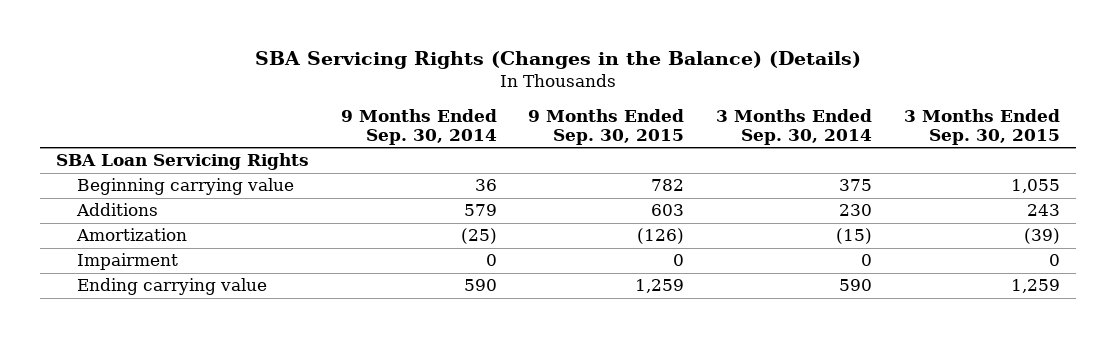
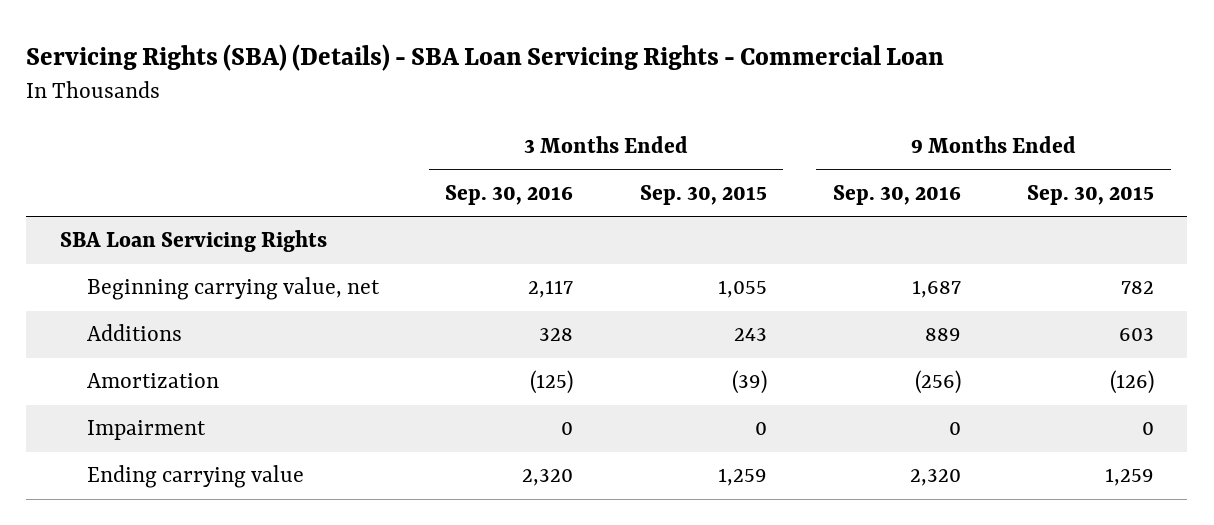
- SBA Servicing Rights (Changes in the Balance) (Details)
+ Servicing Rights (SBA) (Details) - SBA Loan Servicing Rights - Commercial Loan
- | 9 Months Ended Sep. 30, 2014 | 9 Months Ended Sep. 30, 2015 | 3 Months Ended Sep. 30, 2014 | 3 Months Ended Sep. 30, 2015
+ | 3 Months Ended Sep. 30, 2016 | 3 Months Ended Sep. 30, 2015 | 9 Months Ended Sep. 30, 2016 | 9 Months Ended Sep. 30, 2015
- Beginning carrying value | 36 | 782 | 375 | 1,055
+ Beginning carrying value, net | 2,117 | 1,055 | 1,687 | 782

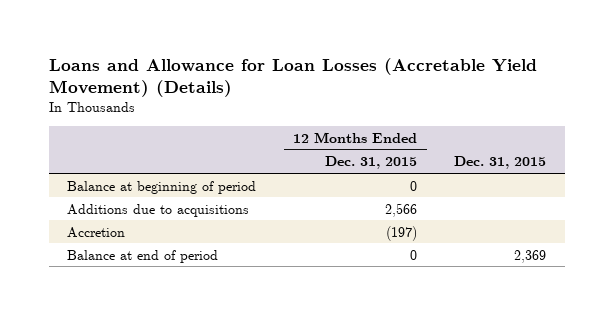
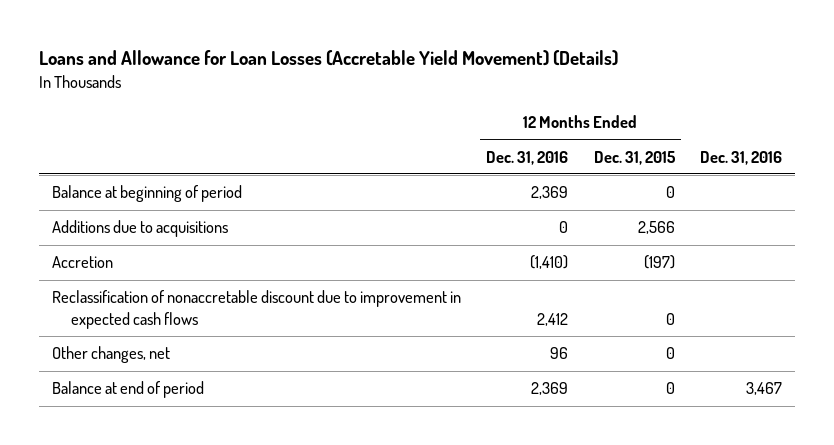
- | 12 Months Ended Dec. 31, 2015 | Dec. 31, 2015
+ | 12 Months Ended Dec. 31, 2016 | 12 Months Ended Dec. 31, 2015 | Dec. 31, 2016
+ Reclassification of nonaccretable discount due to improvement in expected cash flows | 2,412 | 0 |
+ Other changes, net | 96 | 0 |

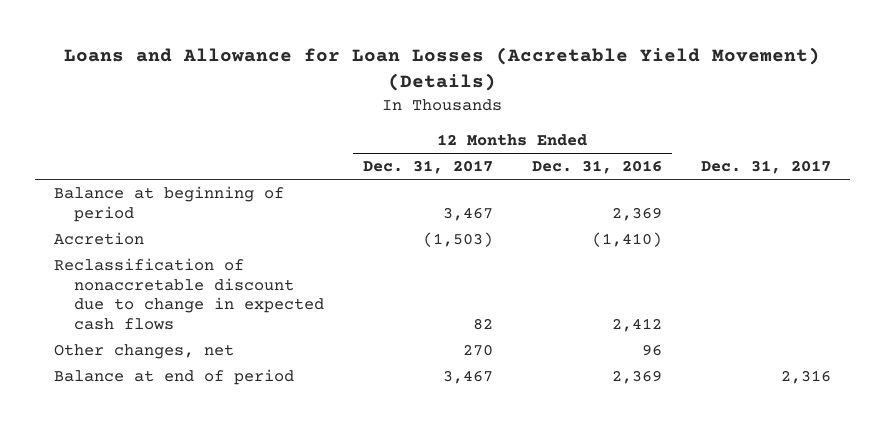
- | 12 Months Ended Dec. 31, 2016 | 12 Months Ended Dec. 31, 2015 | Dec. 31, 2016
+ | 12 Months Ended Dec. 31, 2017 | 12 Months Ended Dec. 31, 2016 | Dec. 31, 2017
- Additions due to acquisitions | 0 | 2,566 |
- Reclassification of nonaccretable discount due to improvement in expected cash flows | 2,412 | 0 |
+ Reclassification of nonaccretable discount due to change in expected cash flows | 82 | 2,412 |

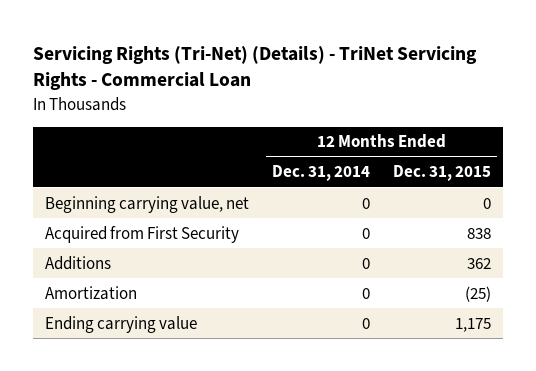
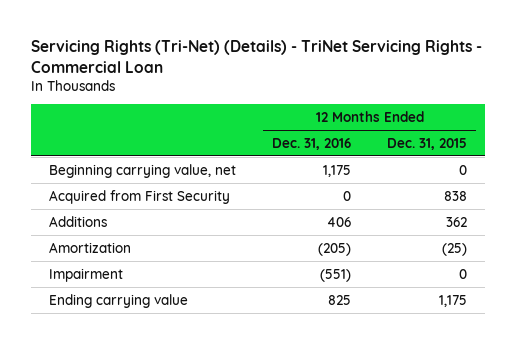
- | 12 Months Ended Dec. 31, 2014 | 12 Months Ended Dec. 31, 2015
+ | 12 Months Ended Dec. 31, 2016 | 12 Months Ended Dec. 31, 2015
+ Impairment | (551) | 0

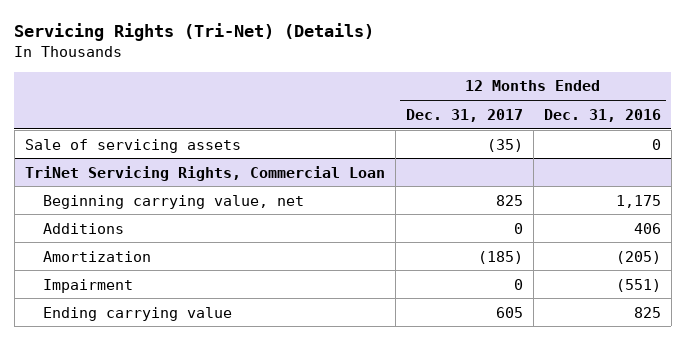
- Servicing Rights (Tri-Net) (Details) - TriNet Servicing Rights - Commercial Loan
+ Servicing Rights (Tri-Net) (Details)
- | 12 Months Ended Dec. 31, 2016 | 12 Months Ended Dec. 31, 2015
+ | 12 Months Ended Dec. 31, 2017 | 12 Months Ended Dec. 31, 2016
+ Sale of servicing assets | (35) | 0
+ TriNet Servicing Rights, Commercial Loan
- Acquired from First Security | 0 | 838

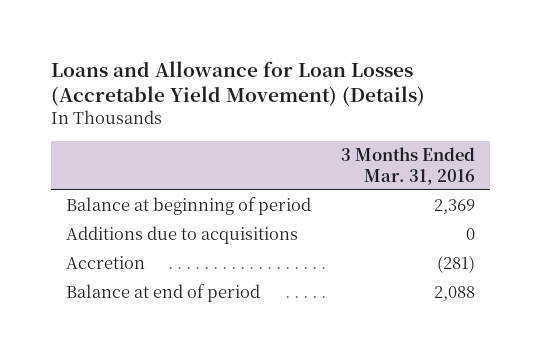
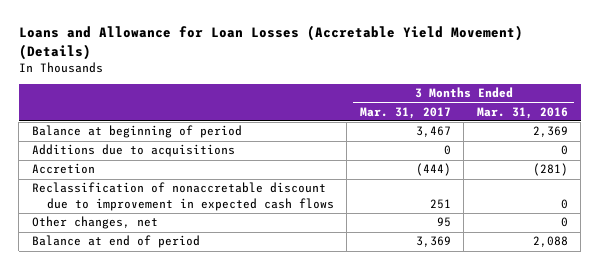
- | 3 Months Ended Mar. 31, 2016
+ | 3 Months Ended Mar. 31, 2017 | 3 Months Ended Mar. 31, 2016
+ Reclassification of nonaccretable discount due to improvement in expected cash flows | 251 | 0
+ Other changes, net | 95 | 0

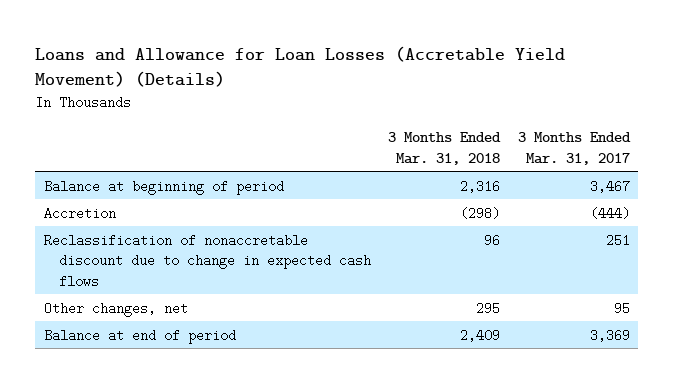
- | 3 Months Ended Mar. 31, 2017 | 3 Months Ended Mar. 31, 2016
+ | 3 Months Ended Mar. 31, 2018 | 3 Months Ended Mar. 31, 2017
- Additions due to acquisitions | 0 | 0
- Reclassification of nonaccretable discount due to improvement in expected cash flows | 251 | 0
+ Reclassification of nonaccretable discount due to change in expected cash flows | 96 | 251

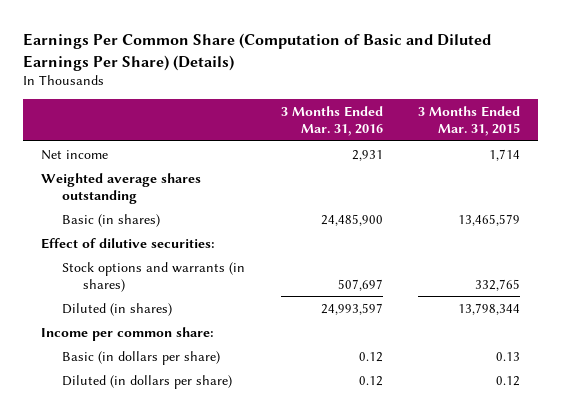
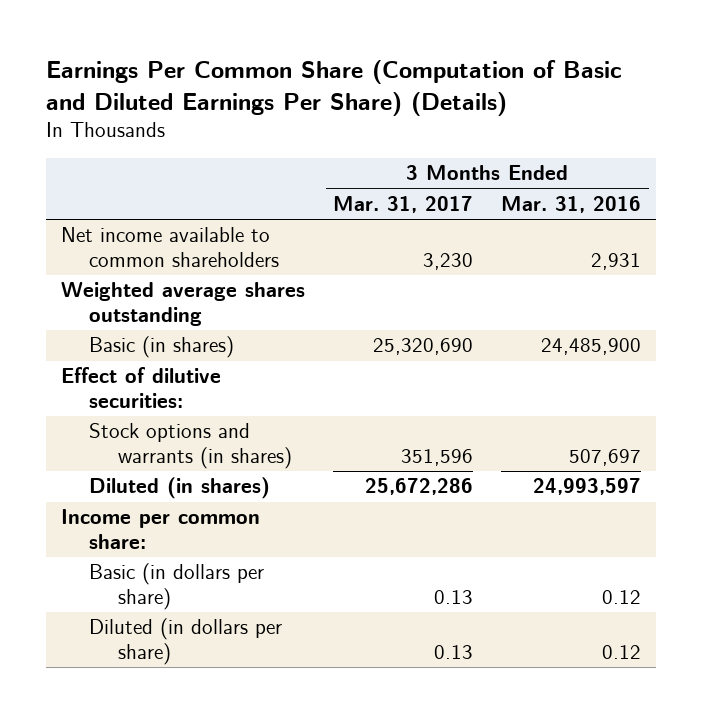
- | 3 Months Ended Mar. 31, 2016 | 3 Months Ended Mar. 31, 2015
+ | 3 Months Ended Mar. 31, 2017 | 3 Months Ended Mar. 31, 2016
- Net income | 2,931 | 1,714
+ Net income available to common shareholders | 3,230 | 2,931

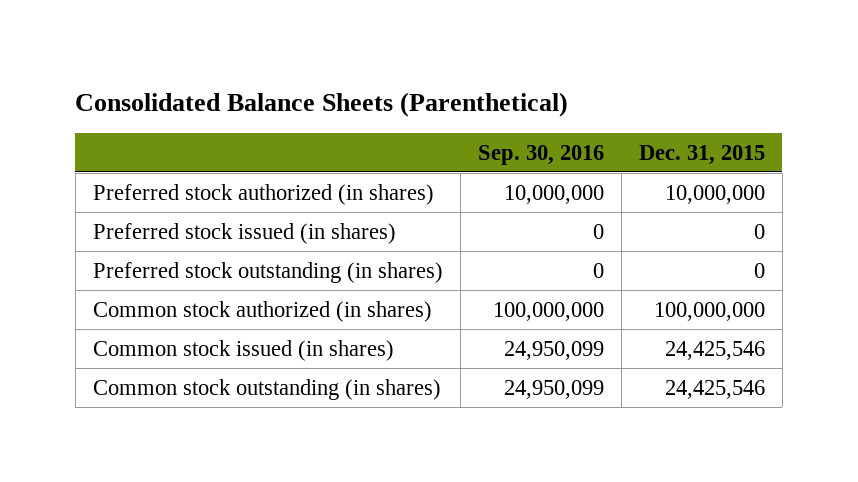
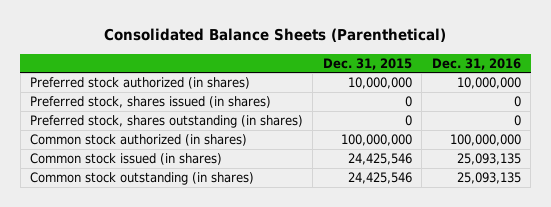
- | Sep. 30, 2016 | Dec. 31, 2015
+ | Dec. 31, 2015 | Dec. 31, 2016
- Preferred stock issued (in shares) | 0 | 0
- Preferred stock outstanding (in shares) | 0 | 0
+ Preferred stock, shares issued (in shares) | 0 | 0
+ Preferred stock, shares outstanding (in shares) | 0 | 0

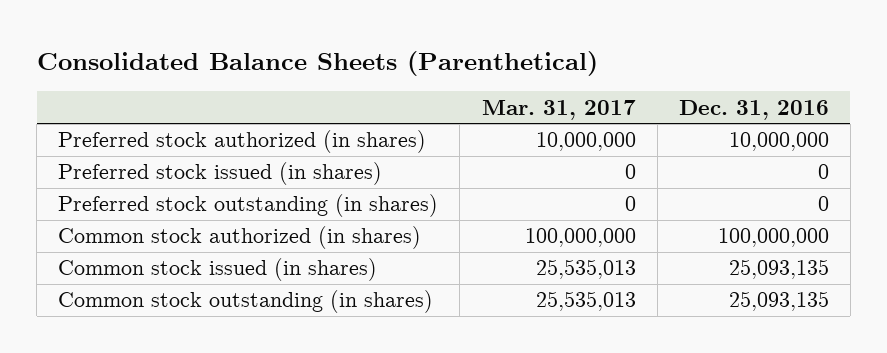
- | Dec. 31, 2015 | Dec. 31, 2016
+ | Mar. 31, 2017 | Dec. 31, 2016
- Preferred stock, shares issued (in shares) | 0 | 0
- Preferred stock, shares outstanding (in shares) | 0 | 0
+ Preferred stock issued (in shares) | 0 | 0
+ Preferred stock outstanding (in shares) | 0 | 0

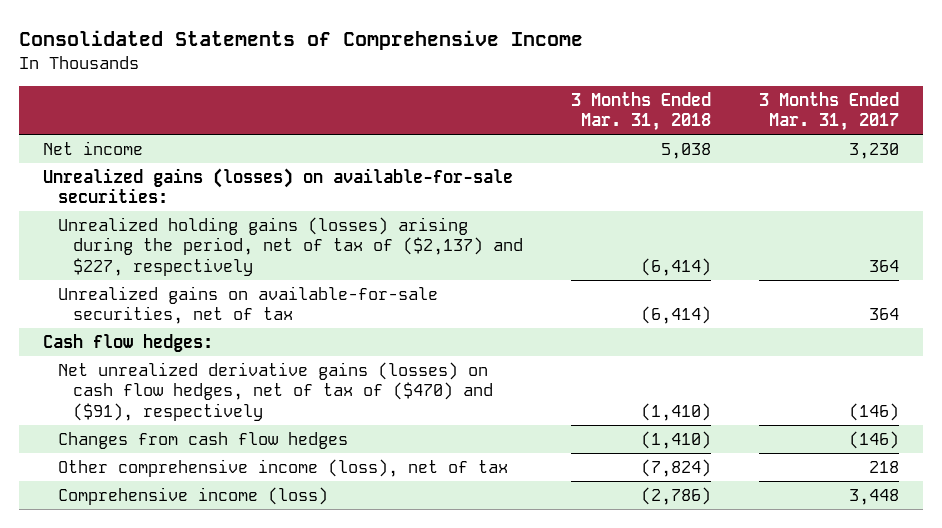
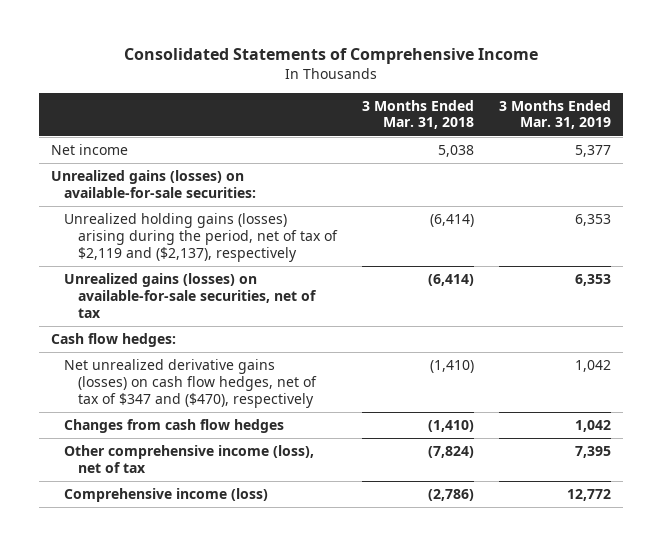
- | 3 Months Ended Mar. 31, 2018 | 3 Months Ended Mar. 31, 2017
+ | 3 Months Ended Mar. 31, 2018 | 3 Months Ended Mar. 31, 2019
- Unrealized holding gains (losses) arising during the period, net of tax of ($2,137) and $227, respectively | (6,414) | 364
- Unrealized gains on available-for-sale securities, net of tax | (6,414) | 364
+ Unrealized holding gains (losses) arising during the period, net of tax of $2,119 and ($2,137), respectively | (6,414) | 6,353
+ Unrealized gains (losses) on available-for-sale securities, net of tax | (6,414) | 6,353
- Net unrealized derivative gains (losses) on cash flow hedges, net of tax of ($470) and ($91), respectively | (1,410) | (146)
+ Net unrealized derivative gains (losses) on cash flow hedges, net of tax of $347 and ($470), respectively | (1,410) | 1,042

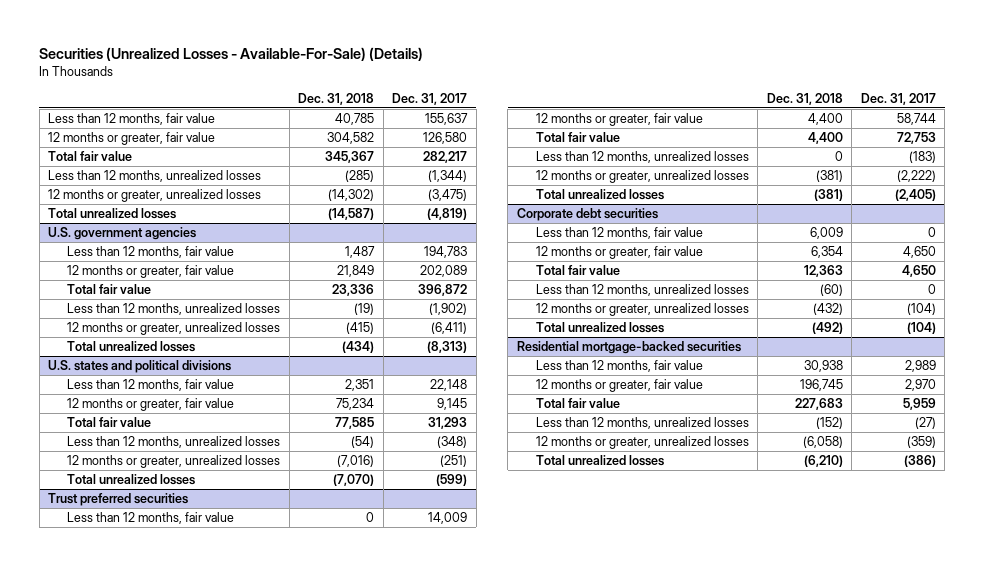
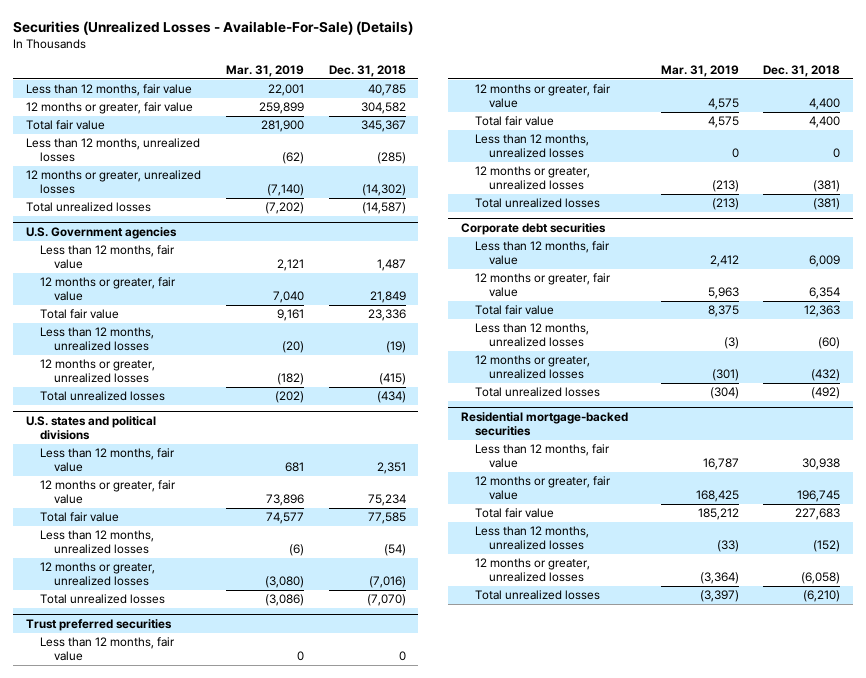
- | Dec. 31, 2018 | Dec. 31, 2017
+ | Mar. 31, 2019 | Dec. 31, 2018
- U.S. government agencies
+ U.S. Government agencies

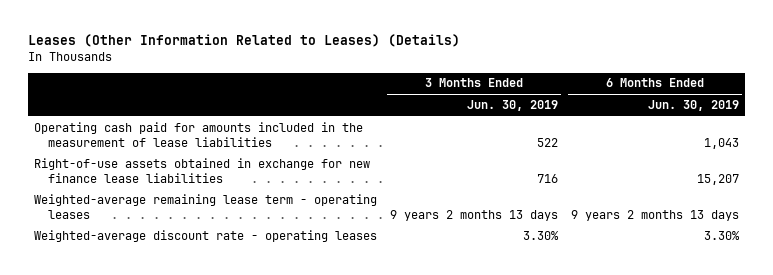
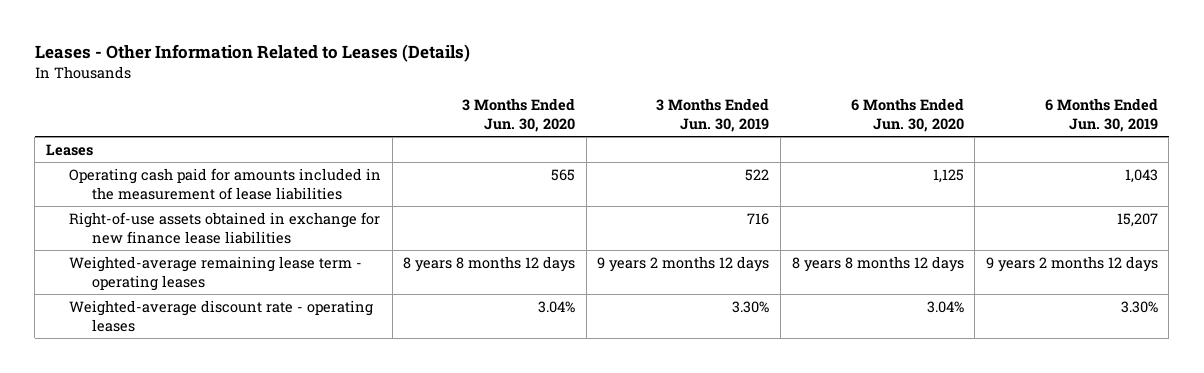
- Leases (Other Information Related to Leases) (Details)
+ Leases - Other Information Related to Leases (Details)
- | 3 Months Ended Jun. 30, 2019 | 6 Months Ended Jun. 30, 2019
+ | 3 Months Ended Jun. 30, 2020 | 3 Months Ended Jun. 30, 2019 | 6 Months Ended Jun. 30, 2020 | 6 Months Ended Jun. 30, 2019
+ Leases
- Weighted-average remaining lease term - operating leases | 9 years 2 months 13 days | 9 years 2 months 13 days
+ Weighted-average remaining lease term - operating leases | 8 years 8 months 12 days | 9 years 2 months 12 days | 8 years 8 months 12 days | 9 years 2 months 12 days

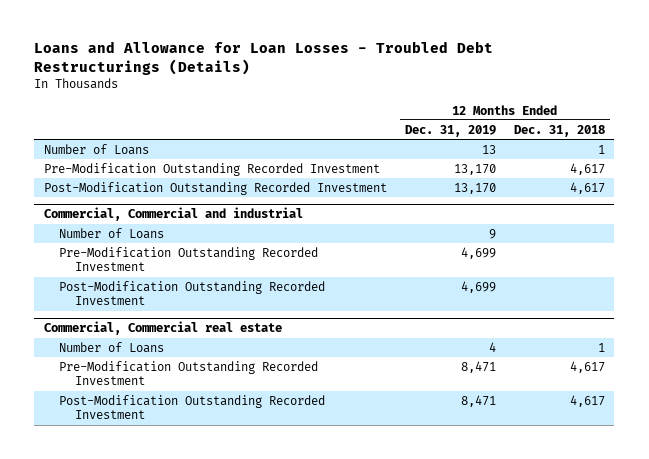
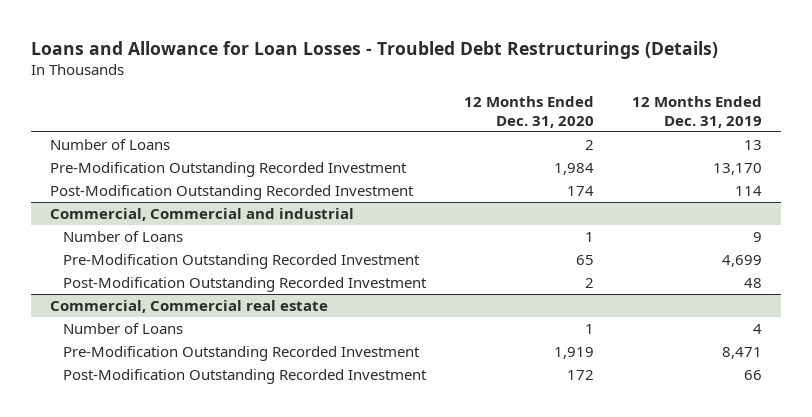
- | 12 Months Ended Dec. 31, 2019 | 12 Months Ended Dec. 31, 2018
+ | 12 Months Ended Dec. 31, 2020 | 12 Months Ended Dec. 31, 2019
- Post-Modification Outstanding Recorded Investment | 13,170 | 4,617
+ Post-Modification Outstanding Recorded Investment | 174 | 114
@ Commercial, Commercial and industrial
- Post-Modification Outstanding Recorded Investment | 4,699 |
+ Post-Modification Outstanding Recorded Investment | 2 | 48
@ Commercial, Commercial real estate
- Post-Modification Outstanding Recorded Investment | 8,471 | 4,617
+ Post-Modification Outstanding Recorded Investment | 172 | 66

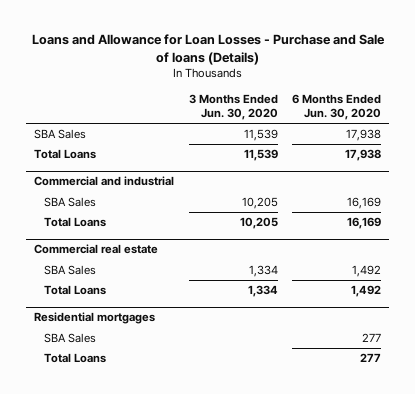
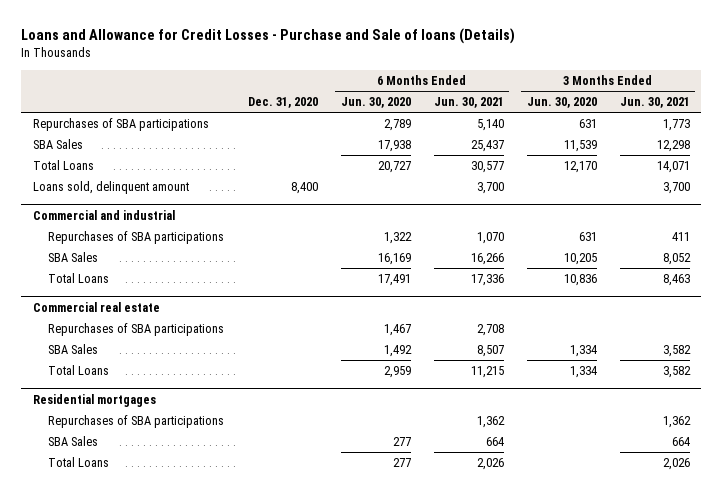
- Loans and Allowance for Loan Losses - Purchase and Sale of loans (Details)
+ Loans and Allowance for Credit Losses - Purchase and Sale of loans (Details)
- | 3 Months Ended Jun. 30, 2020 | 6 Months Ended Jun. 30, 2020
+ | Dec. 31, 2020 | 6 Months Ended Jun. 30, 2020 | 6 Months Ended Jun. 30, 2021 | 3 Months Ended Jun. 30, 2020 | 3 Months Ended Jun. 30, 2021
+ Repurchases of SBA participations | | 2,789 | 5,140 | 631 | 1,773
- Total Loans | 11,539 | 17,938
+ Total Loans | | 20,727 | 30,577 | 12,170 | 14,071
+ Loans sold, delinquent amount | 8,400 | | 3,700 | | 3,700
@ Commercial and industrial
+ Repurchases of SBA participations | | 1,322 | 1,070 | 631 | 411
- Total Loans | 10,205 | 16,169
+ Total Loans | | 17,491 | 17,336 | 10,836 | 8,463
@ Commercial real estate
+ Repurchases of SBA participations | | 1,467 | 2,708 | |
- Total Loans | 1,334 | 1,492
+ Total Loans | | 2,959 | 11,215 | 1,334 | 3,582
@ Residential mortgages
+ Repurchases of SBA participations | | | 1,362 | | 1,362

